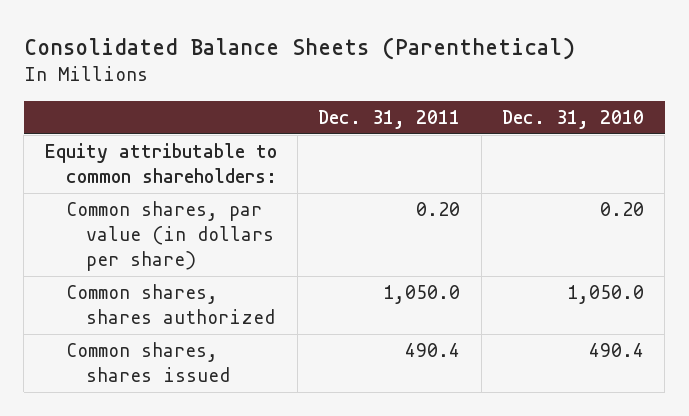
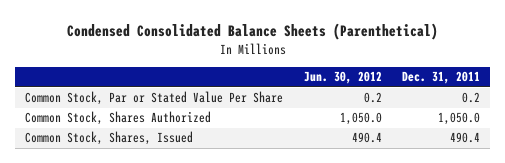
- Consolidated Balance Sheets (Parenthetical)
+ Condensed Consolidated Balance Sheets (Parenthetical)
- | Dec. 31, 2011 | Dec. 31, 2010
+ | Jun. 30, 2012 | Dec. 31, 2011
- Equity attributable to common shareholders:
- Common shares, par value (in dollars per share) | 0.20 | 0.20
- Common shares, shares authorized | 1,050.0 | 1,050.0
- Common shares, shares issued | 490.4 | 490.4
+ Common Stock, Par or Stated Value Per Share | 0.2 | 0.2
+ Common Stock, Shares Authorized | 1,050.0 | 1,050.0
+ Common Stock, Shares, Issued | 490.4 | 490.4

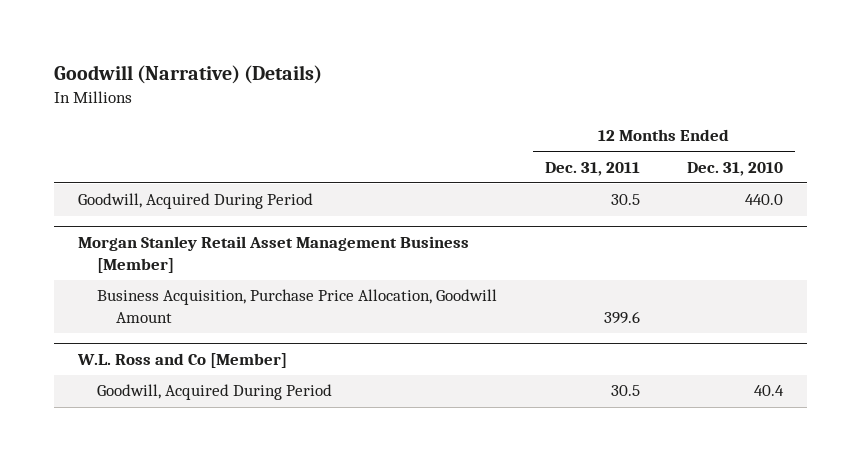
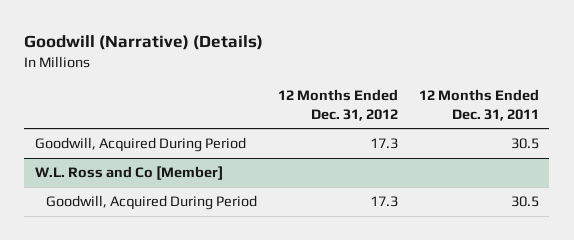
- | 12 Months Ended Dec. 31, 2011 | 12 Months Ended Dec. 31, 2010
+ | 12 Months Ended Dec. 31, 2012 | 12 Months Ended Dec. 31, 2011
- Morgan Stanley Retail Asset Management Business [Member]
- Business Acquisition, Purchase Price Allocation, Goodwill Amount | 399.6 |

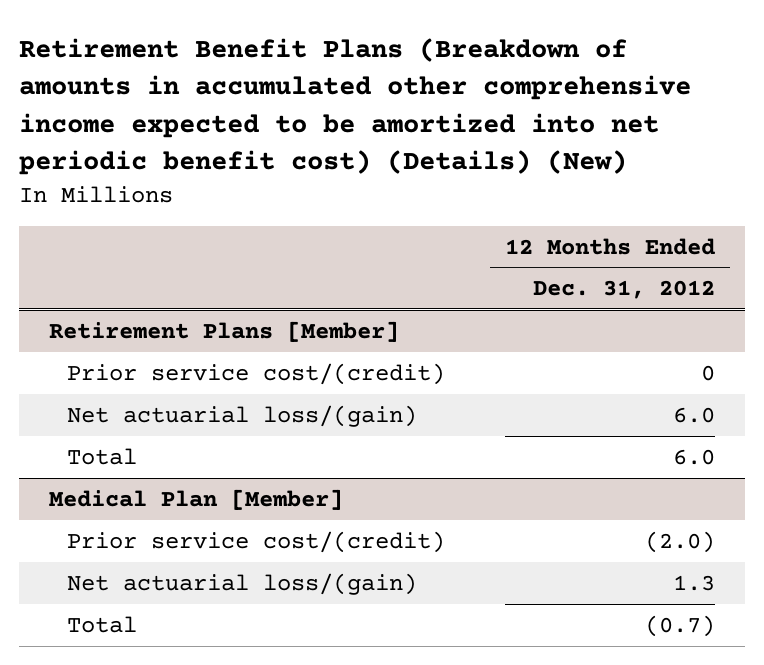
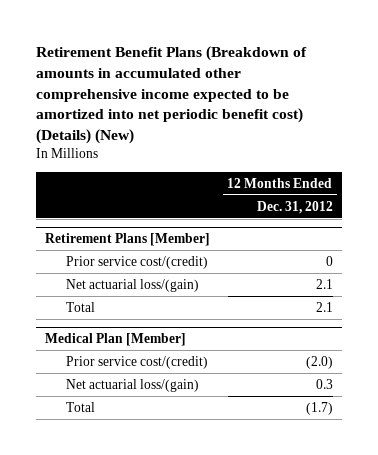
@ Retirement Plans [Member]
- Net actuarial loss/(gain) | 6.0
- Total | 6.0
+ Net actuarial loss/(gain) | 2.1
+ Total | 2.1
@ Medical Plan [Member]
- Net actuarial loss/(gain) | 1.3
- Total | (0.7)
+ Net actuarial loss/(gain) | 0.3
+ Total | (1.7)

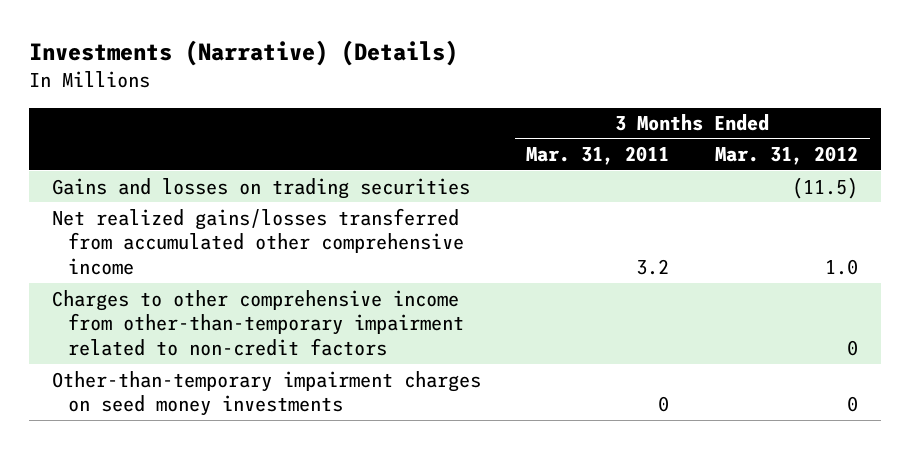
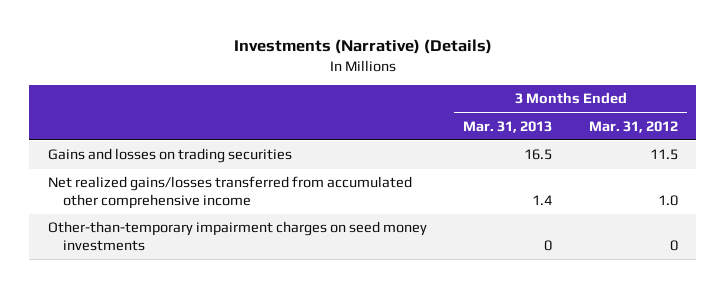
- | 3 Months Ended Mar. 31, 2011 | 3 Months Ended Mar. 31, 2012
+ | 3 Months Ended Mar. 31, 2013 | 3 Months Ended Mar. 31, 2012
- Gains and losses on trading securities | | (11.5)
+ Gains and losses on trading securities | 16.5 | 11.5
- Charges to other comprehensive income from other-than-temporary impairment related to non-credit factors | | 0

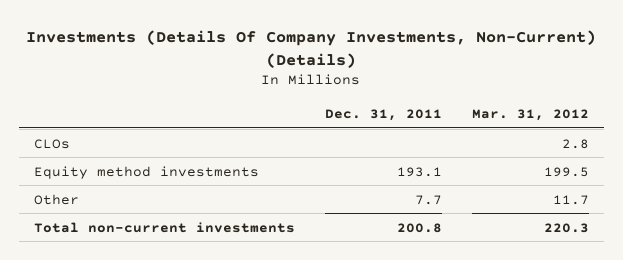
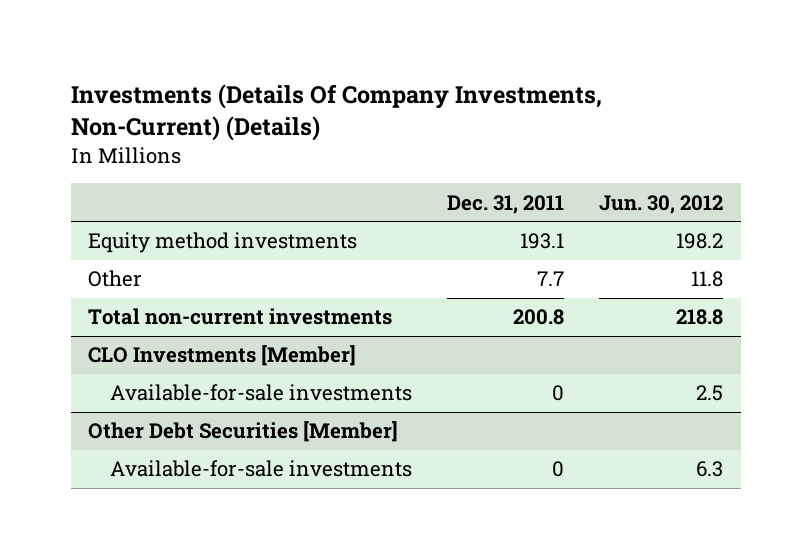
- | Dec. 31, 2011 | Mar. 31, 2012
+ | Dec. 31, 2011 | Jun. 30, 2012
- CLOs | | 2.8
+ CLO Investments [Member]
+ Available-for-sale investments | 0 | 2.5
+ Other Debt Securities [Member]
+ Available-for-sale investments | 0 | 6.3

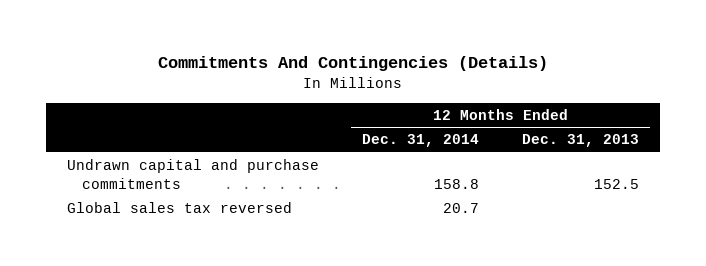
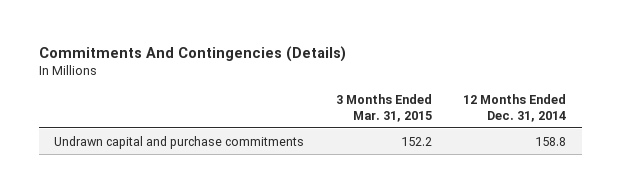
- | 12 Months Ended Dec. 31, 2014 | 12 Months Ended Dec. 31, 2013
+ | 3 Months Ended Mar. 31, 2015 | 12 Months Ended Dec. 31, 2014
- Global sales tax reversed | 20.7 |

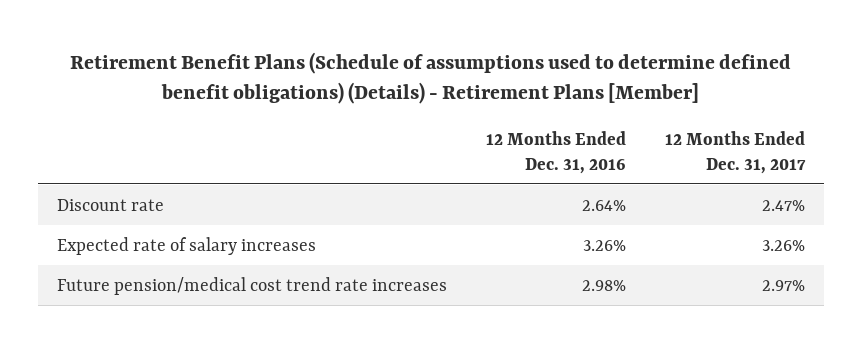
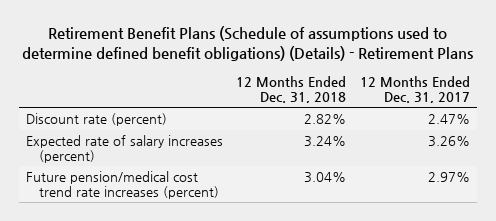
- Retirement Benefit Plans (Schedule of assumptions used to determine defined benefit obligations) (Details) - Retirement Plans [Member]
+ Retirement Benefit Plans (Schedule of assumptions used to determine defined benefit obligations) (Details) - Retirement Plans
- | 12 Months Ended Dec. 31, 2016 | 12 Months Ended Dec. 31, 2017
+ | 12 Months Ended Dec. 31, 2018 | 12 Months Ended Dec. 31, 2017
- Discount rate | 2.64% | 2.47%
- Expected rate of salary increases | 3.26% | 3.26%
- Future pension/medical cost trend rate increases | 2.98% | 2.97%
+ Discount rate (percent) | 2.82% | 2.47%
+ Expected rate of salary increases (percent) | 3.24% | 3.26%
+ Future pension/medical cost trend rate increases (percent) | 3.04% | 2.97%

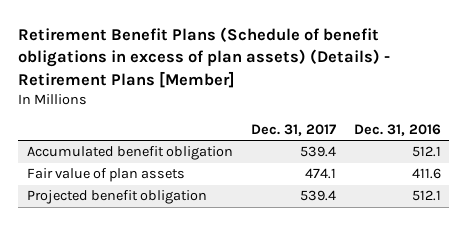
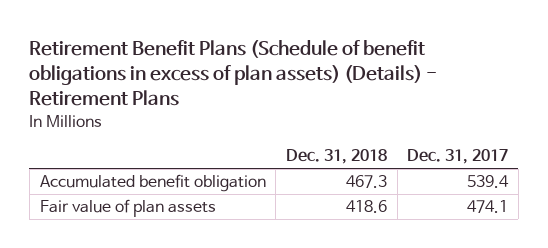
- Retirement Benefit Plans (Schedule of benefit obligations in excess of plan assets) (Details) - Retirement Plans [Member]
+ Retirement Benefit Plans (Schedule of benefit obligations in excess of plan assets) (Details) - Retirement Plans
- | Dec. 31, 2017 | Dec. 31, 2016
+ | Dec. 31, 2018 | Dec. 31, 2017
- Projected benefit obligation | 539.4 | 512.1

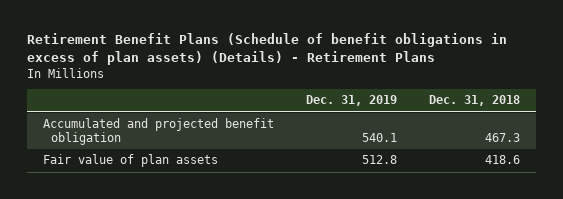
- | Dec. 31, 2018 | Dec. 31, 2017
+ | Dec. 31, 2019 | Dec. 31, 2018
- Accumulated benefit obligation | 467.3 | 539.4
+ Accumulated and projected benefit obligation | 540.1 | 467.3

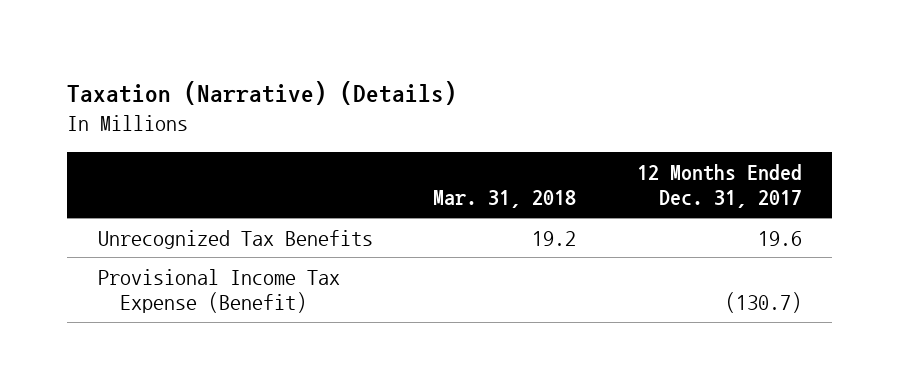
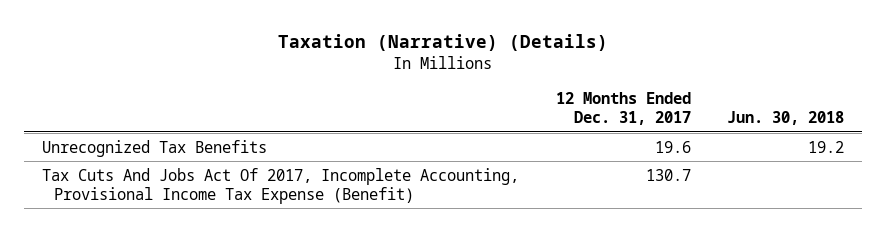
- | Mar. 31, 2018 | 12 Months Ended Dec. 31, 2017
+ | 12 Months Ended Dec. 31, 2017 | Jun. 30, 2018
- Provisional Income Tax Expense (Benefit) | | (130.7)
+ Tax Cuts And Jobs Act Of 2017, Incomplete Accounting, Provisional Income Tax Expense (Benefit) | 130.7 |

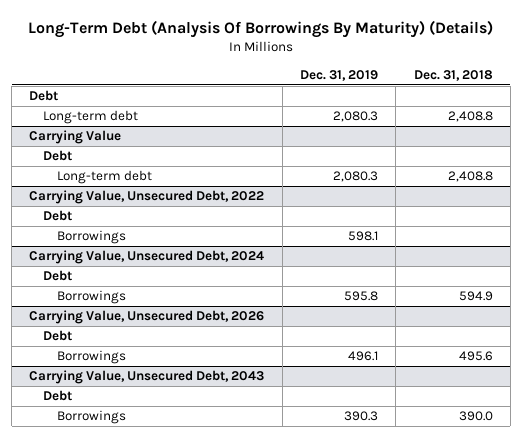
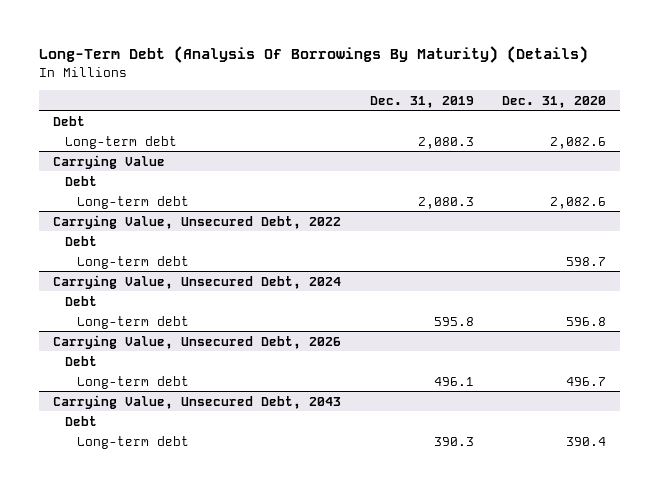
- | Dec. 31, 2019 | Dec. 31, 2018
+ | Dec. 31, 2019 | Dec. 31, 2020
@ Carrying Value, Unsecured Debt, 2022
- Borrowings | 598.1 |
+ Long-term debt | | 598.7
@ Carrying Value, Unsecured Debt, 2024
- Borrowings | 595.8 | 594.9
+ Long-term debt | 595.8 | 596.8
@ Carrying Value, Unsecured Debt, 2026
- Borrowings | 496.1 | 495.6
+ Long-term debt | 496.1 | 496.7
@ Carrying Value, Unsecured Debt, 2043
- Borrowings | 390.3 | 390.0
+ Long-term debt | 390.3 | 390.4

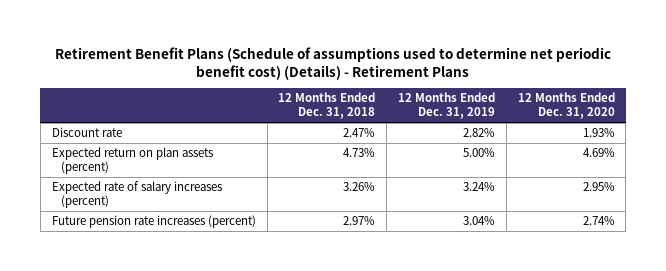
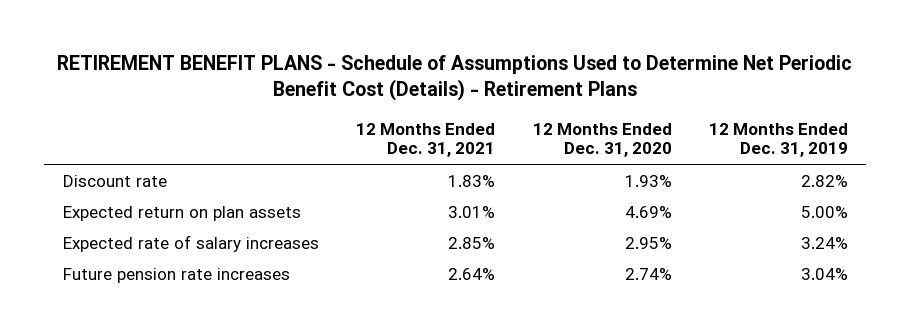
- Retirement Benefit Plans (Schedule of assumptions used to determine net periodic benefit cost) (Details) - Retirement Plans
+ RETIREMENT BENEFIT PLANS - Schedule of Assumptions Used to Determine Net Periodic Benefit Cost (Details) - Retirement Plans
- | 12 Months Ended Dec. 31, 2018 | 12 Months Ended Dec. 31, 2019 | 12 Months Ended Dec. 31, 2020
+ | 12 Months Ended Dec. 31, 2021 | 12 Months Ended Dec. 31, 2020 | 12 Months Ended Dec. 31, 2019
- Expected return on plan assets (percent) | 4.73% | 5.00% | 4.69%
- Expected rate of salary increases (percent) | 3.26% | 3.24% | 2.95%
- Future pension rate increases (percent) | 2.97% | 3.04% | 2.74%
+ Expected return on plan assets | 3.01% | 4.69% | 5.00%
+ Expected rate of salary increases | 2.85% | 2.95% | 3.24%
+ Future pension rate increases | 2.64% | 2.74% | 3.04%

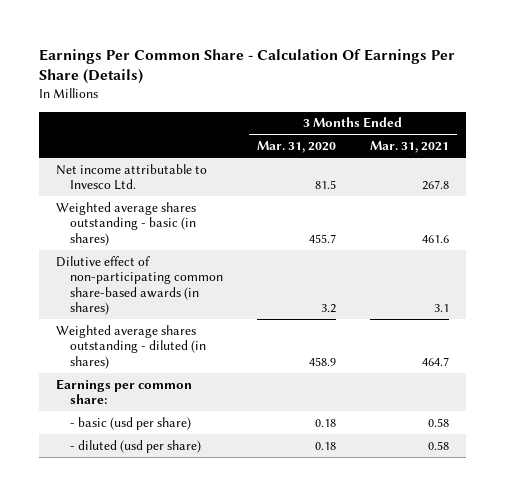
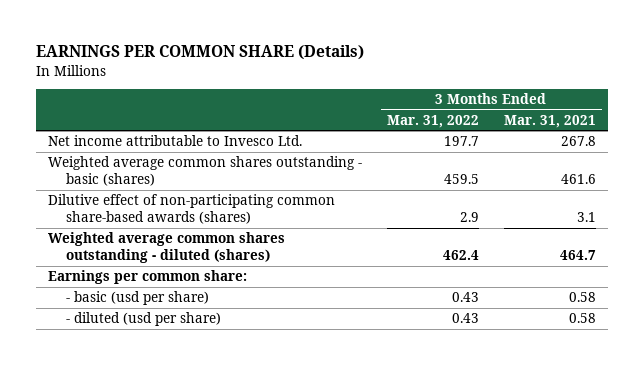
- Earnings Per Common Share - Calculation Of Earnings Per Share (Details)
+ EARNINGS PER COMMON SHARE (Details)
- | 3 Months Ended Mar. 31, 2020 | 3 Months Ended Mar. 31, 2021
+ | 3 Months Ended Mar. 31, 2022 | 3 Months Ended Mar. 31, 2021
- Weighted average shares outstanding - basic (in shares) | 455.7 | 461.6
- Dilutive effect of non-participating common share-based awards (in shares) | 3.2 | 3.1
- Weighted average shares outstanding - diluted (in shares) | 458.9 | 464.7
+ Weighted average common shares outstanding - basic (shares) | 459.5 | 461.6
+ Dilutive effect of non-participating common share-based awards (shares) | 2.9 | 3.1
+ Weighted average common shares outstanding - diluted (shares) | 462.4 | 464.7

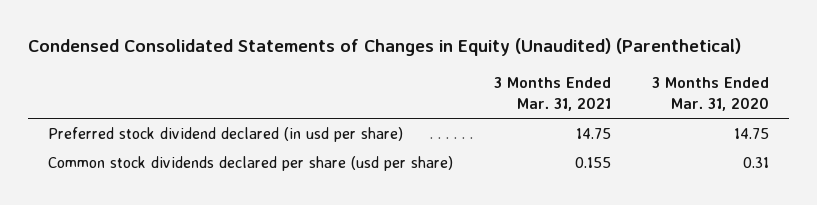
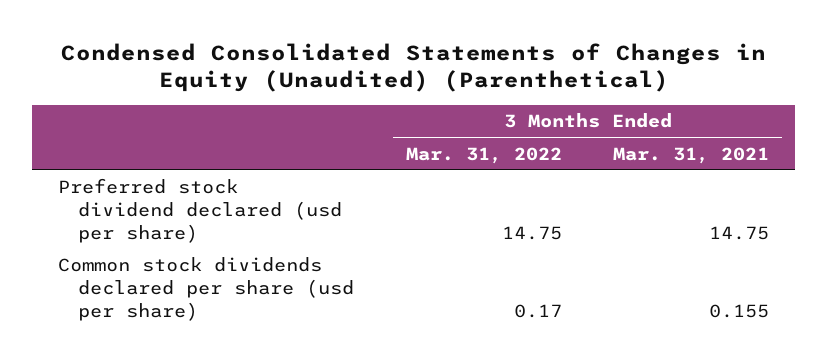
- | 3 Months Ended Mar. 31, 2021 | 3 Months Ended Mar. 31, 2020
+ | 3 Months Ended Mar. 31, 2022 | 3 Months Ended Mar. 31, 2021
- Preferred stock dividend declared (in usd per share) | 14.75 | 14.75
+ Preferred stock dividend declared (usd per share) | 14.75 | 14.75

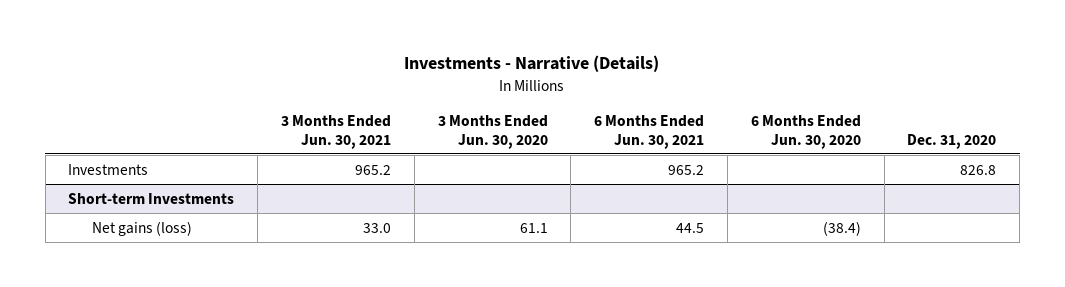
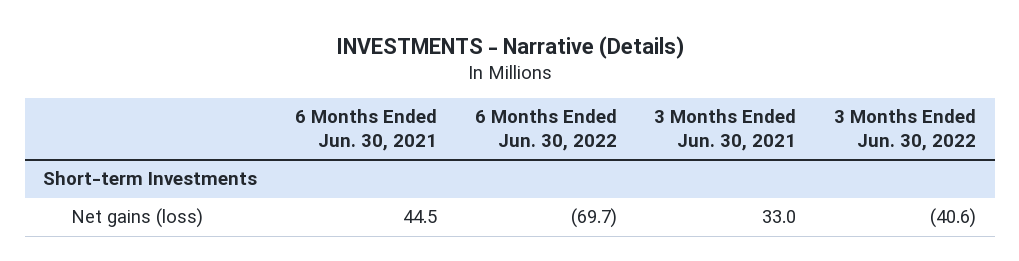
- Investments - Narrative (Details)
+ INVESTMENTS - Narrative (Details)
- | 3 Months Ended Jun. 30, 2021 | 3 Months Ended Jun. 30, 2020 | 6 Months Ended Jun. 30, 2021 | 6 Months Ended Jun. 30, 2020 | Dec. 31, 2020
+ | 6 Months Ended Jun. 30, 2021 | 6 Months Ended Jun. 30, 2022 | 3 Months Ended Jun. 30, 2021 | 3 Months Ended Jun. 30, 2022
- Investments | 965.2 | | 965.2 | | 826.8

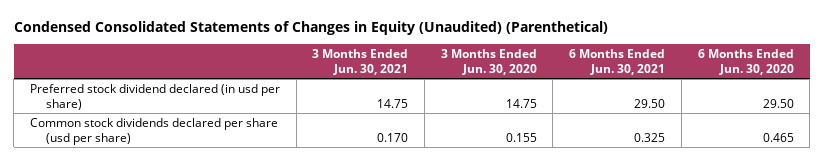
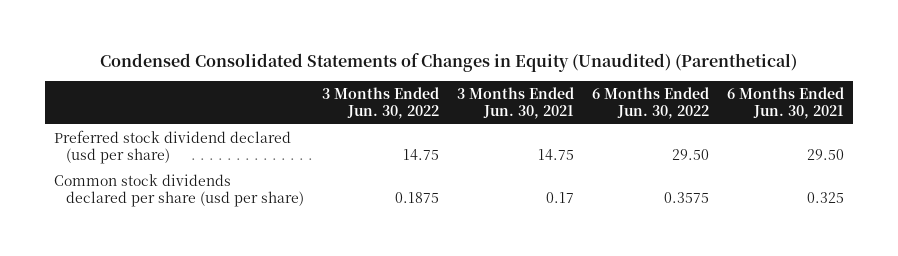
- | 3 Months Ended Jun. 30, 2021 | 3 Months Ended Jun. 30, 2020 | 6 Months Ended Jun. 30, 2021 | 6 Months Ended Jun. 30, 2020
+ | 3 Months Ended Jun. 30, 2022 | 3 Months Ended Jun. 30, 2021 | 6 Months Ended Jun. 30, 2022 | 6 Months Ended Jun. 30, 2021
- Preferred stock dividend declared (in usd per share) | 14.75 | 14.75 | 29.50 | 29.50
- Common stock dividends declared per share (usd per share) | 0.170 | 0.155 | 0.325 | 0.465
+ Preferred stock dividend declared (usd per share) | 14.75 | 14.75 | 29.50 | 29.50
+ Common stock dividends declared per share (usd per share) | 0.1875 | 0.17 | 0.3575 | 0.325

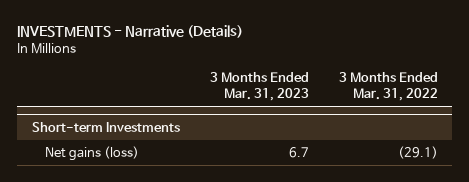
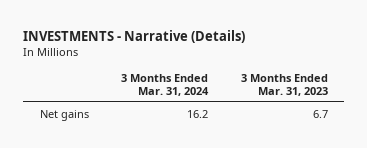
- | 3 Months Ended Mar. 31, 2023 | 3 Months Ended Mar. 31, 2022
+ | 3 Months Ended Mar. 31, 2024 | 3 Months Ended Mar. 31, 2023
- Short-term Investments
- Net gains (loss) | 6.7 | (29.1)
+ Net gains | 16.2 | 6.7

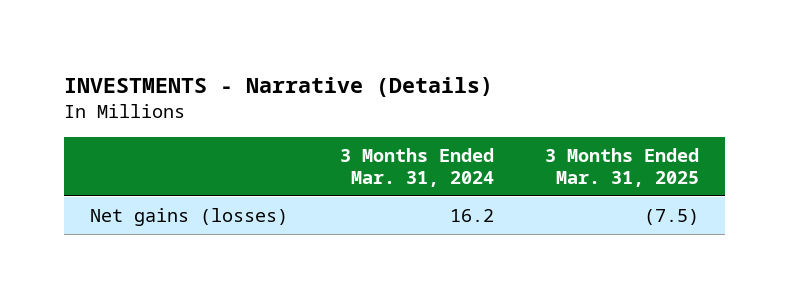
- | 3 Months Ended Mar. 31, 2024 | 3 Months Ended Mar. 31, 2023
+ | 3 Months Ended Mar. 31, 2024 | 3 Months Ended Mar. 31, 2025
- Net gains | 16.2 | 6.7
+ Net gains (losses) | 16.2 | (7.5)

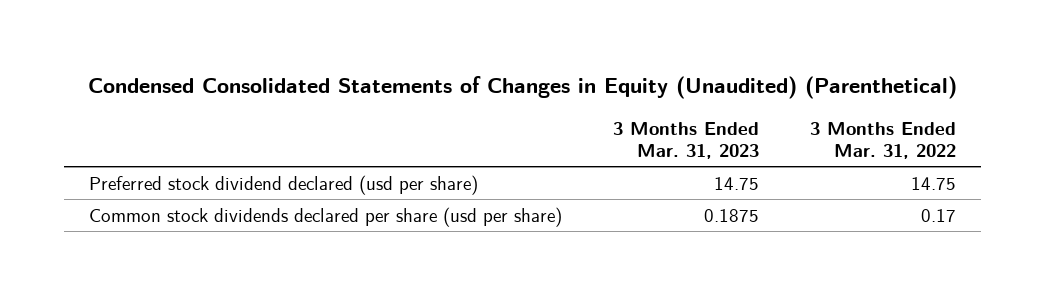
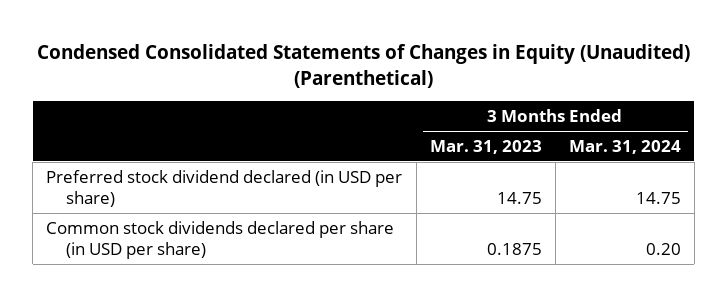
- | 3 Months Ended Mar. 31, 2023 | 3 Months Ended Mar. 31, 2022
+ | 3 Months Ended Mar. 31, 2023 | 3 Months Ended Mar. 31, 2024
- Preferred stock dividend declared (usd per share) | 14.75 | 14.75
- Common stock dividends declared per share (usd per share) | 0.1875 | 0.17
+ Preferred stock dividend declared (in USD per share) | 14.75 | 14.75
+ Common stock dividends declared per share (in USD per share) | 0.1875 | 0.20

